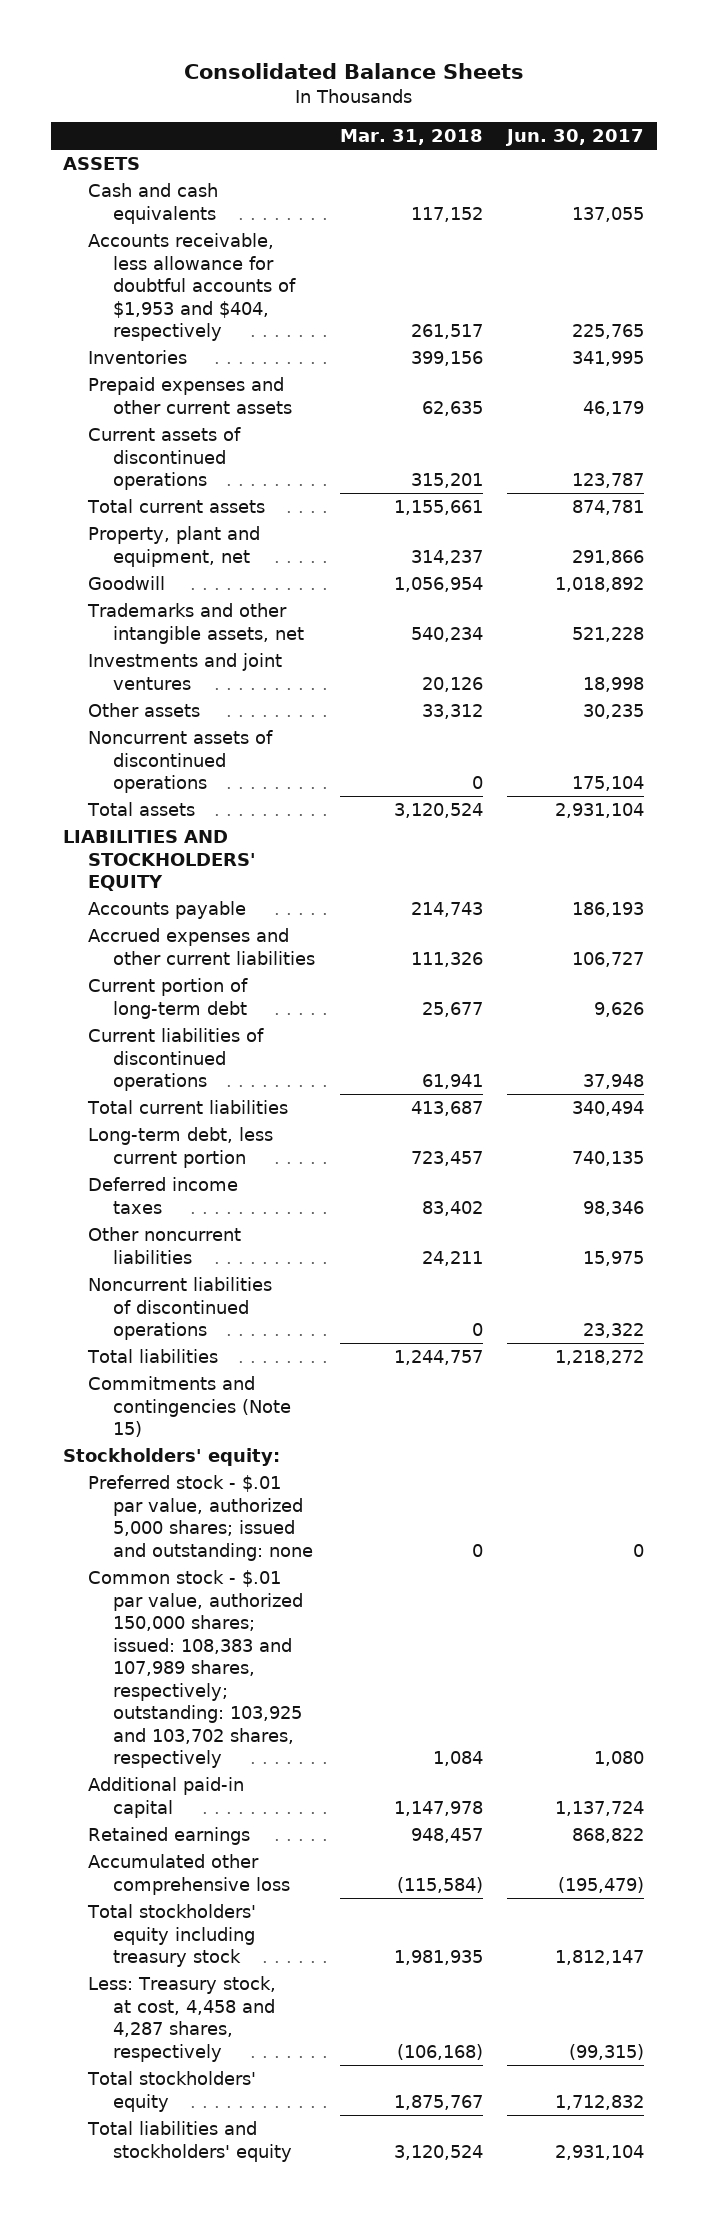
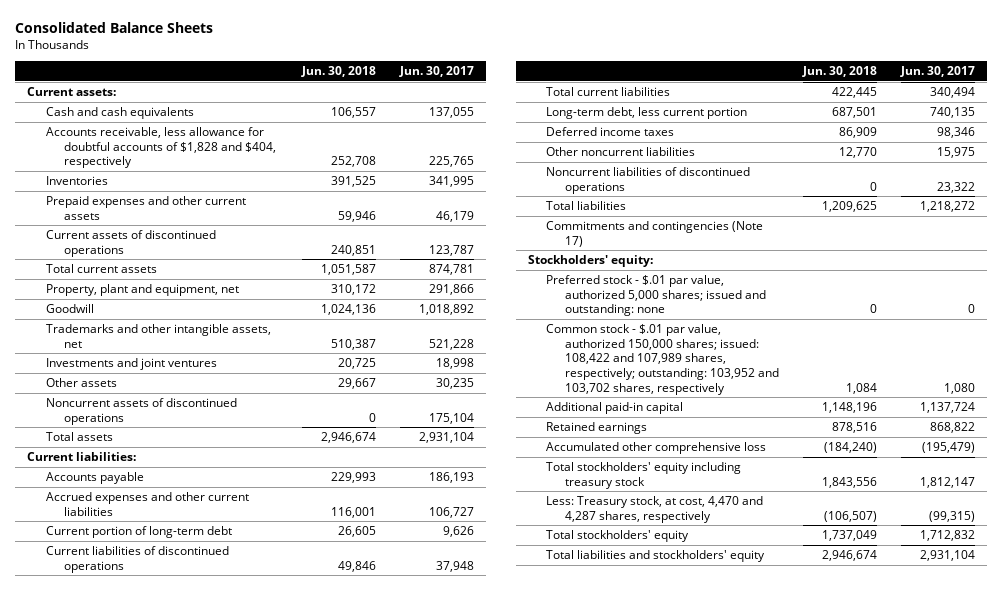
- | Mar. 31, 2018 | Jun. 30, 2017
+ | Jun. 30, 2018 | Jun. 30, 2017
- ASSETS
+ Current assets:
- Accounts receivable, less allowance for doubtful accounts of $1,953 and $404, respectively | 261,517 | 225,765
+ Accounts receivable, less allowance for doubtful accounts of $1,828 and $404, respectively | 252,708 | 225,765
- LIABILITIES AND STOCKHOLDERS' EQUITY
+ Current liabilities:
- Commitments and contingencies (Note 15)
+ Commitments and contingencies (Note 17)
- Common stock - $.01 par value, authorized 150,000 shares; issued: 108,383 and 107,989 shares, respectively; outstanding: 103,925 and 103,702 shares, respectively | 1,084 | 1,080
+ Common stock - $.01 par value, authorized 150,000 shares; issued: 108,422 and 107,989 shares, respectively; outstanding: 103,952 and 103,702 shares, respectively | 1,084 | 1,080
- Less: Treasury stock, at cost, 4,458 and 4,287 shares, respectively | (106,168) | (99,315)
+ Less: Treasury stock, at cost, 4,470 and 4,287 shares, respectively | (106,507) | (99,315)

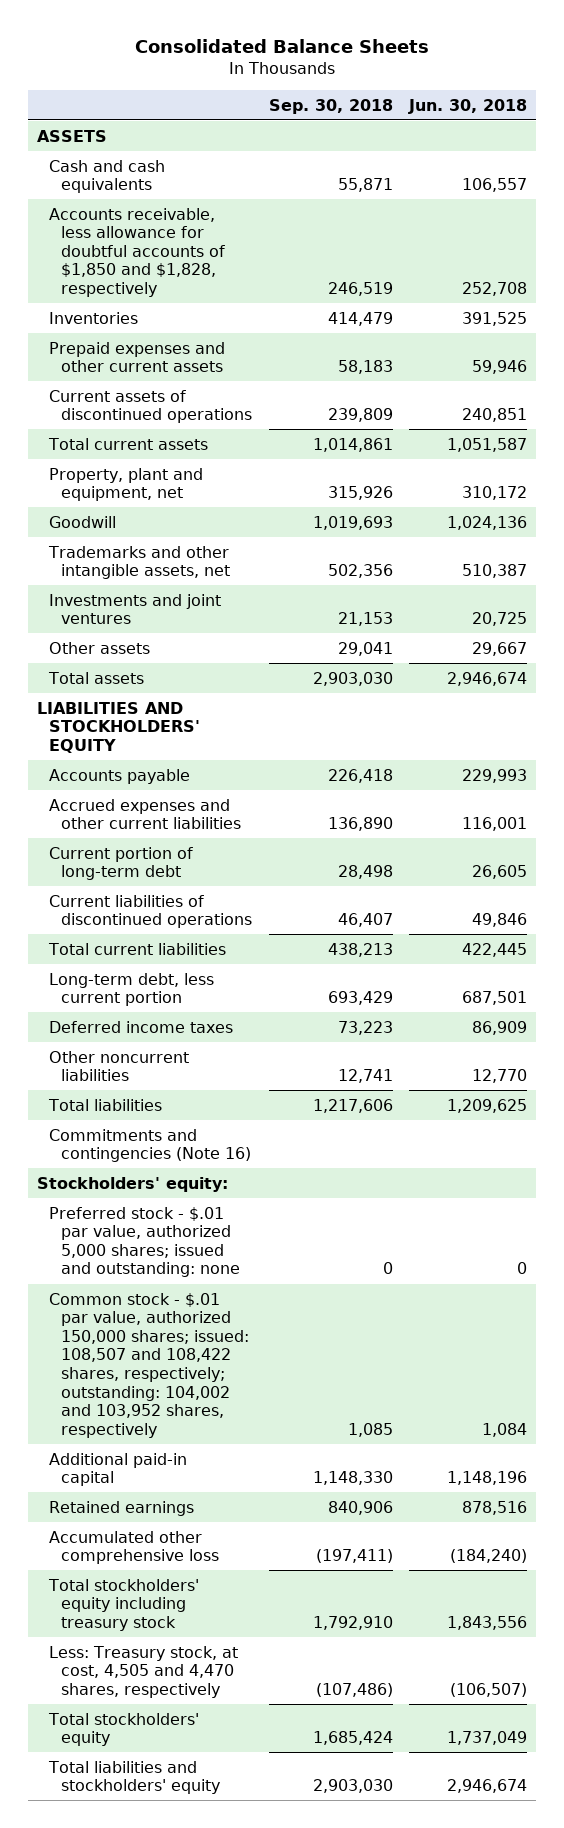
- | Jun. 30, 2018 | Jun. 30, 2017
+ | Sep. 30, 2018 | Jun. 30, 2018
- Current assets:
+ ASSETS
- Accounts receivable, less allowance for doubtful accounts of $1,828 and $404, respectively | 252,708 | 225,765
+ Accounts receivable, less allowance for doubtful accounts of $1,850 and $1,828, respectively | 246,519 | 252,708
- Noncurrent assets of discontinued operations | 0 | 175,104
- Current liabilities:
+ LIABILITIES AND STOCKHOLDERS' EQUITY
- Noncurrent liabilities of discontinued operations | 0 | 23,322
- Commitments and contingencies (Note 17)
+ Commitments and contingencies (Note 16)
- Common stock - $.01 par value, authorized 150,000 shares; issued: 108,422 and 107,989 shares, respectively; outstanding: 103,952 and 103,702 shares, respectively | 1,084 | 1,080
+ Common stock - $.01 par value, authorized 150,000 shares; issued: 108,507 and 108,422 shares, respectively; outstanding: 104,002 and 103,952 shares, respectively | 1,085 | 1,084
- Less: Treasury stock, at cost, 4,470 and 4,287 shares, respectively | (106,507) | (99,315)
+ Less: Treasury stock, at cost, 4,505 and 4,470 shares, respectively | (107,486) | (106,507)

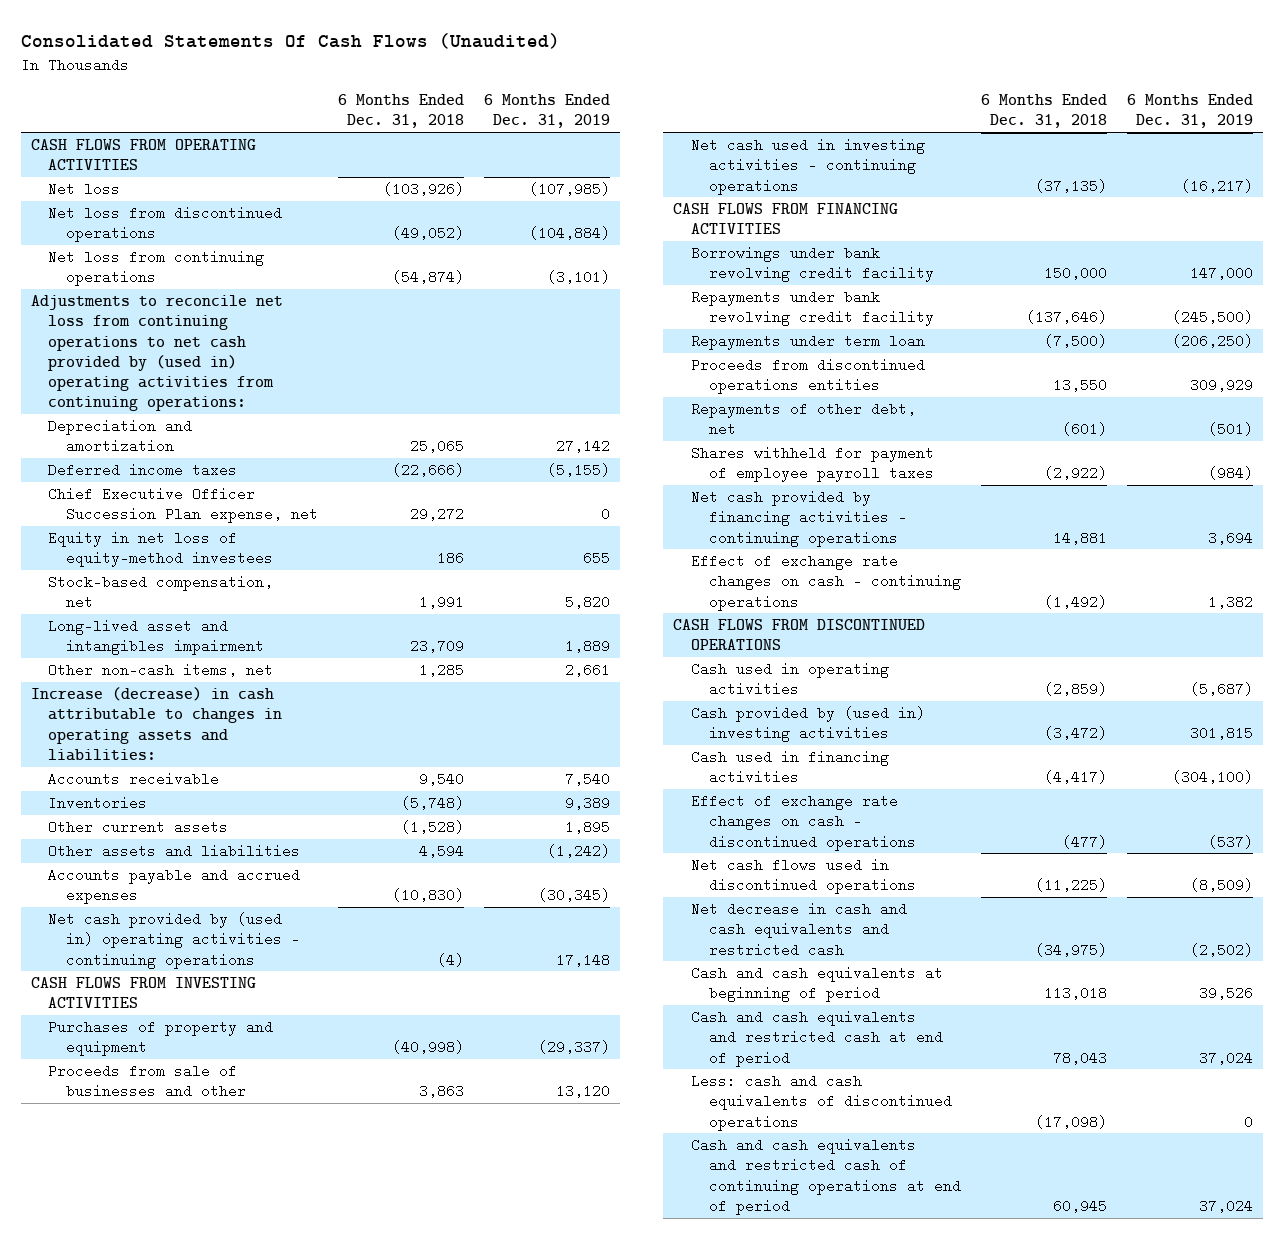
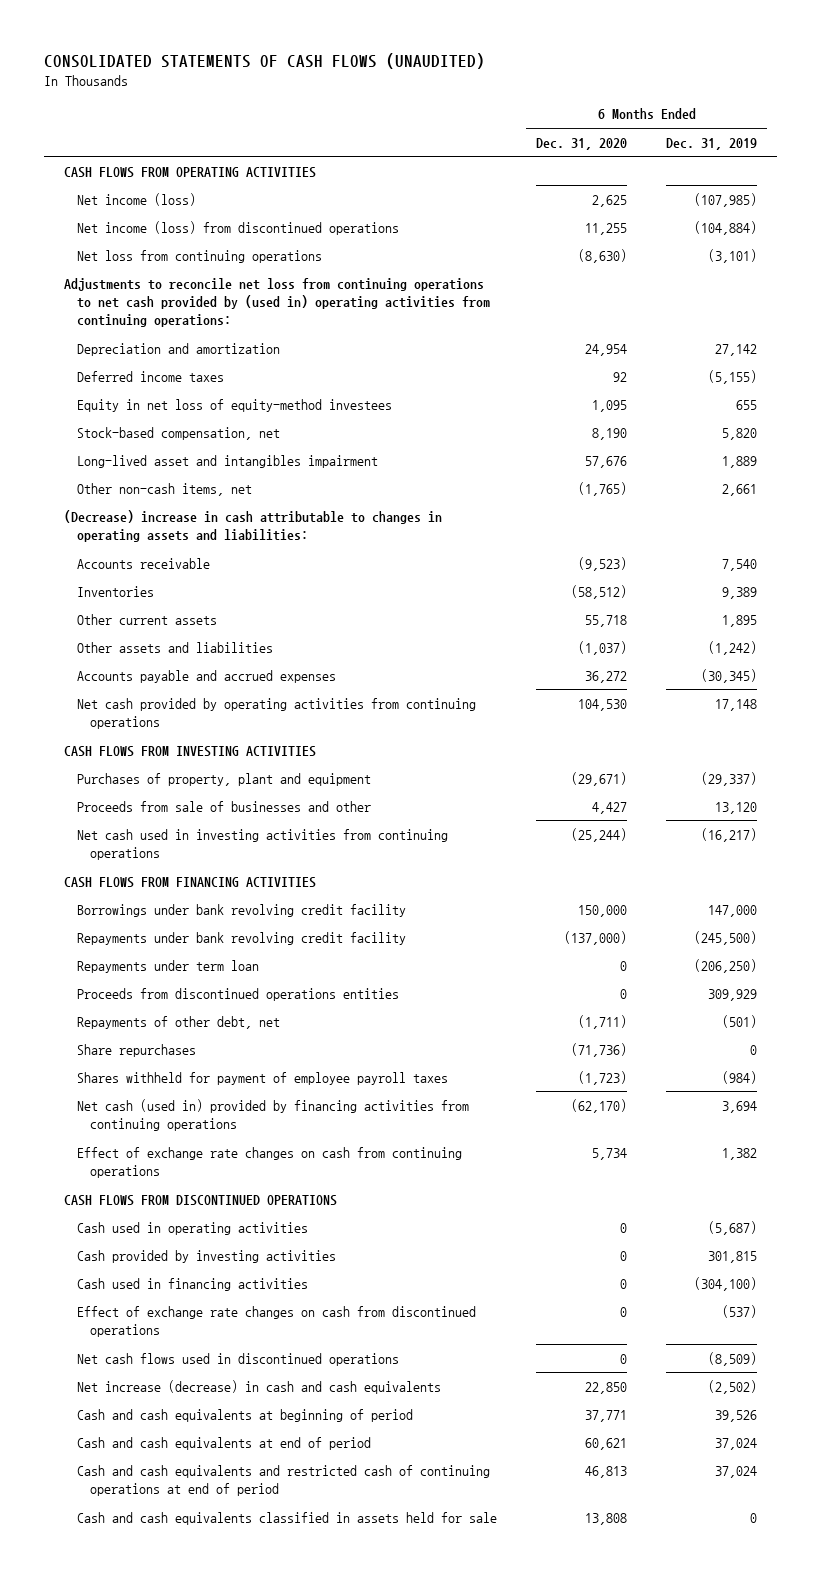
- Consolidated Statements Of Cash Flows (Unaudited)
+ CONSOLIDATED STATEMENTS OF CASH FLOWS (UNAUDITED)
- | 6 Months Ended Dec. 31, 2018 | 6 Months Ended Dec. 31, 2019
+ | 6 Months Ended Dec. 31, 2020 | 6 Months Ended Dec. 31, 2019
- Net loss | (103,926) | (107,985)
- Net loss from discontinued operations | (49,052) | (104,884)
+ Net income (loss) | 2,625 | (107,985)
+ Net income (loss) from discontinued operations | 11,255 | (104,884)
- Chief Executive Officer Succession Plan expense, net | 29,272 | 0
- Increase (decrease) in cash attributable to changes in operating assets and liabilities:
+ (Decrease) increase in cash attributable to changes in operating assets and liabilities:
- Net cash provided by (used in) operating activities - continuing operations | (4) | 17,148
+ Net cash provided by operating activities from continuing operations | 104,530 | 17,148
- Purchases of property and equipment | (40,998) | (29,337)
+ Purchases of property, plant and equipment | (29,671) | (29,337)
- Net cash used in investing activities - continuing operations | (37,135) | (16,217)
+ Net cash used in investing activities from continuing operations | (25,244) | (16,217)
+ Share repurchases | (71,736) | 0
- Net cash provided by financing activities - continuing operations | 14,881 | 3,694
- Effect of exchange rate changes on cash - continuing operations | (1,492) | 1,382
+ Net cash (used in) provided by financing activities from continuing operations | (62,170) | 3,694
+ Effect of exchange rate changes on cash from continuing operations | 5,734 | 1,382
- Cash provided by (used in) investing activities | (3,472) | 301,815
+ Cash provided by investing activities | 0 | 301,815
- Effect of exchange rate changes on cash - discontinued operations | (477) | (537)
+ Effect of exchange rate changes on cash from discontinued operations | 0 | (537)
- Net decrease in cash and cash equivalents and restricted cash | (34,975) | (2,502)
+ Net increase (decrease) in cash and cash equivalents | 22,850 | (2,502)
- Cash and cash equivalents and restricted cash at end of period | 78,043 | 37,024
- Less: cash and cash equivalents of discontinued operations | (17,098) | 0
+ Cash and cash equivalents at end of period | 60,621 | 37,024
+ Cash and cash equivalents classified in assets held for sale | 13,808 | 0

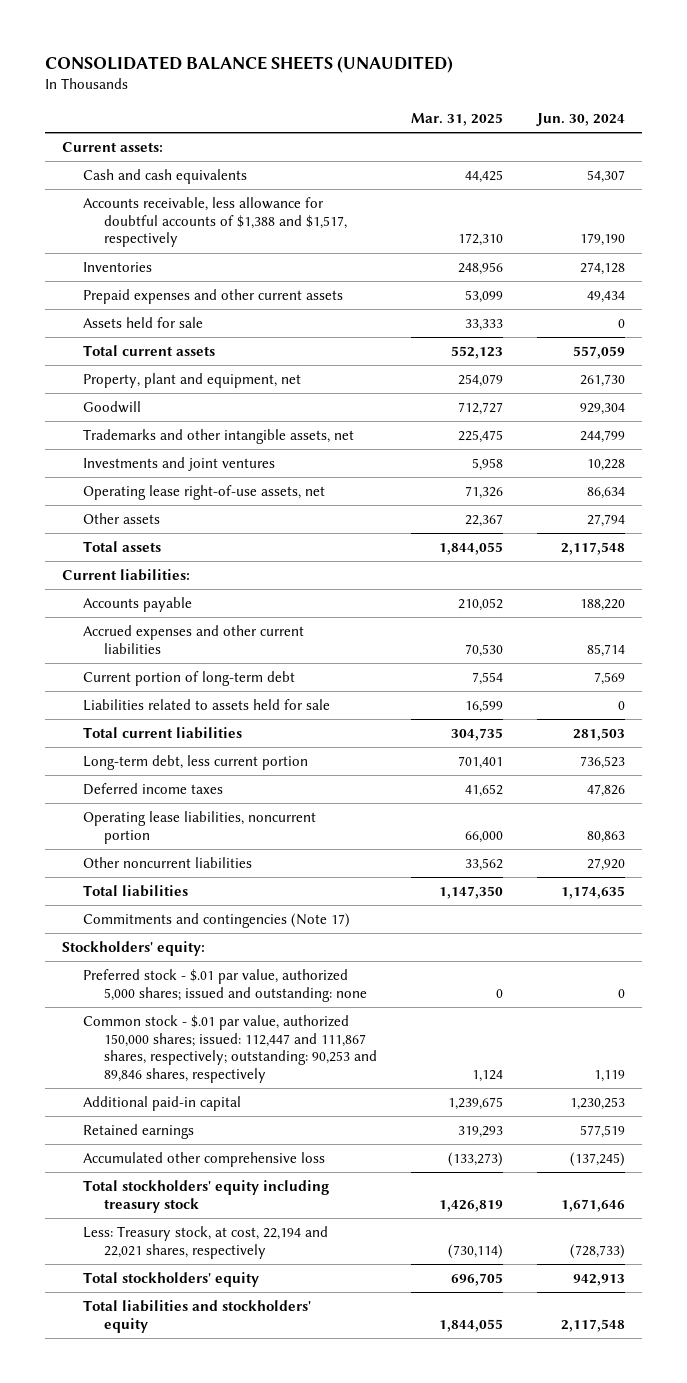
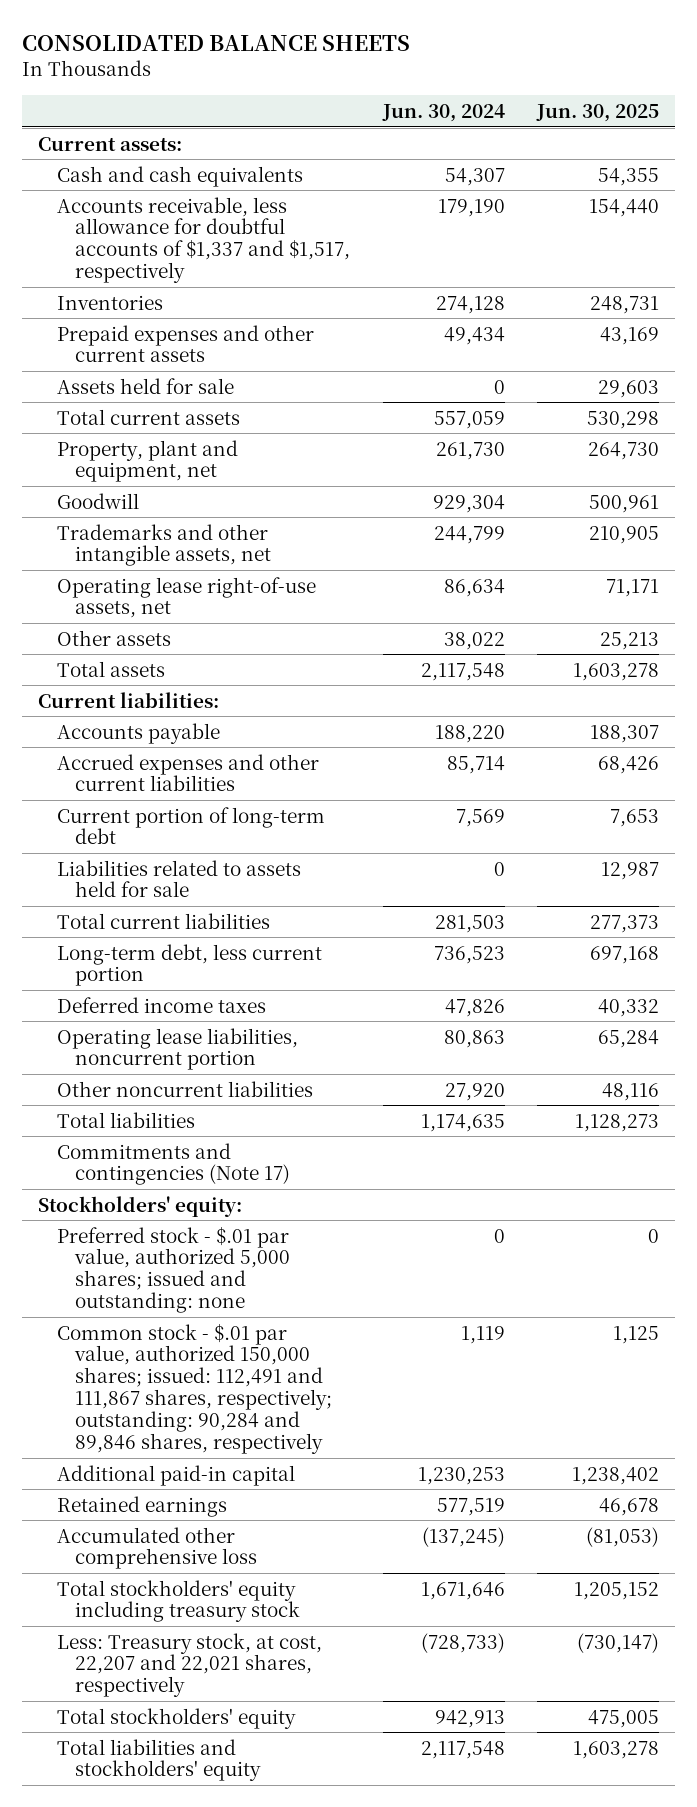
- CONSOLIDATED BALANCE SHEETS (UNAUDITED)
+ CONSOLIDATED BALANCE SHEETS
- | Mar. 31, 2025 | Jun. 30, 2024
+ | Jun. 30, 2024 | Jun. 30, 2025
- Accounts receivable, less allowance for doubtful accounts of $1,388 and $1,517, respectively | 172,310 | 179,190
+ Accounts receivable, less allowance for doubtful accounts of $1,337 and $1,517, respectively | 179,190 | 154,440
- Investments and joint ventures | 5,958 | 10,228
- Other assets | 22,367 | 27,794
+ Other assets | 38,022 | 25,213
- Common stock - $.01 par value, authorized 150,000 shares; issued: 112,447 and 111,867 shares, respectively; outstanding: 90,253 and 89,846 shares, respectively | 1,124 | 1,119
+ Common stock - $.01 par value, authorized 150,000 shares; issued: 112,491 and 111,867 shares, respectively; outstanding: 90,284 and 89,846 shares, respectively | 1,119 | 1,125
- Less: Treasury stock, at cost, 22,194 and 22,021 shares, respectively | (730,114) | (728,733)
+ Less: Treasury stock, at cost, 22,207 and 22,021 shares, respectively | (728,733) | (730,147)

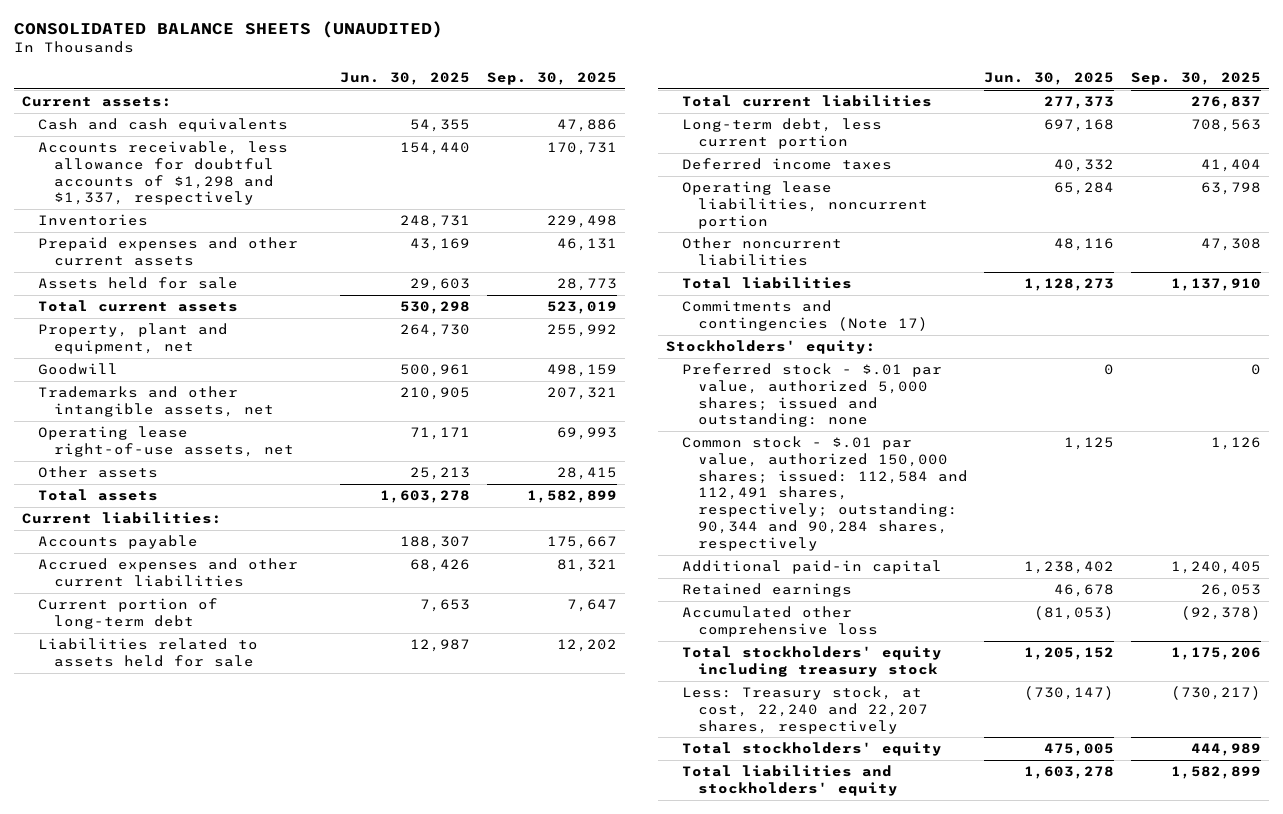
- CONSOLIDATED BALANCE SHEETS
+ CONSOLIDATED BALANCE SHEETS (UNAUDITED)
- | Jun. 30, 2024 | Jun. 30, 2025
+ | Jun. 30, 2025 | Sep. 30, 2025
- Accounts receivable, less allowance for doubtful accounts of $1,337 and $1,517, respectively | 179,190 | 154,440
+ Accounts receivable, less allowance for doubtful accounts of $1,298 and $1,337, respectively | 154,440 | 170,731
- Common stock - $.01 par value, authorized 150,000 shares; issued: 112,491 and 111,867 shares, respectively; outstanding: 90,284 and 89,846 shares, respectively | 1,119 | 1,125
+ Common stock - $.01 par value, authorized 150,000 shares; issued: 112,584 and 112,491 shares, respectively; outstanding: 90,344 and 90,284 shares, respectively | 1,125 | 1,126
- Less: Treasury stock, at cost, 22,207 and 22,021 shares, respectively | (728,733) | (730,147)
+ Less: Treasury stock, at cost, 22,240 and 22,207 shares, respectively | (730,147) | (730,217)

